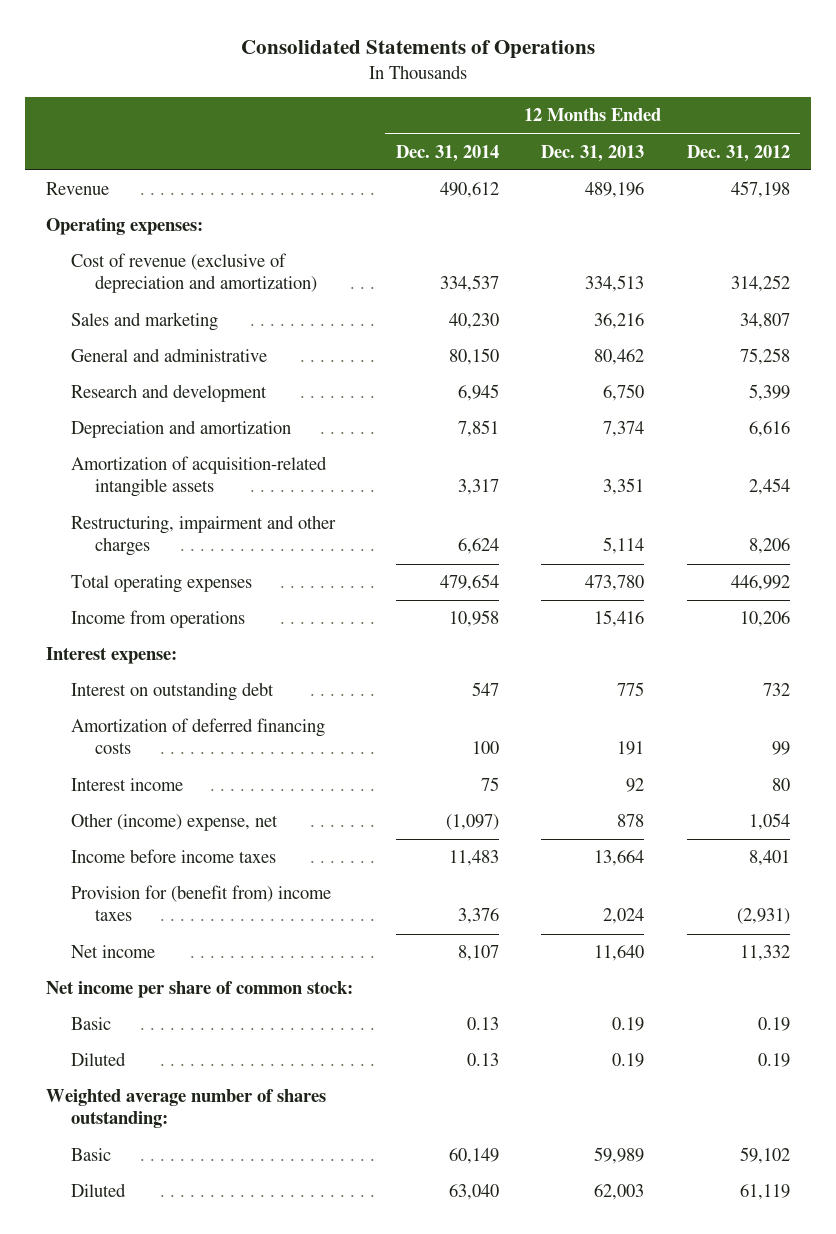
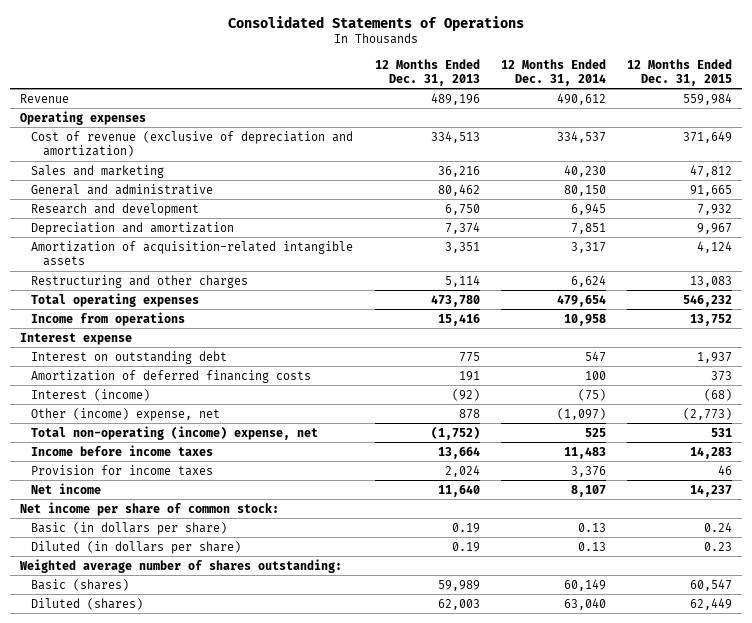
- | 12 Months Ended Dec. 31, 2014 | 12 Months Ended Dec. 31, 2013 | 12 Months Ended Dec. 31, 2012
+ | 12 Months Ended Dec. 31, 2013 | 12 Months Ended Dec. 31, 2014 | 12 Months Ended Dec. 31, 2015
- Operating expenses:
+ Operating expenses
- Restructuring, impairment and other charges | 6,624 | 5,114 | 8,206
+ Restructuring and other charges | 5,114 | 6,624 | 13,083
- Interest expense:
+ Interest expense
- Interest income | 75 | 92 | 80
+ Interest (income) | (92) | (75) | (68)
+ Total non-operating (income) expense, net | (1,752) | 525 | 531
- Provision for (benefit from) income taxes | 3,376 | 2,024 | (2,931)
+ Provision for income taxes | 2,024 | 3,376 | 46
- Basic | 0.13 | 0.19 | 0.19
- Diluted | 0.13 | 0.19 | 0.19
+ Basic (in dollars per share) | 0.19 | 0.13 | 0.24
+ Diluted (in dollars per share) | 0.19 | 0.13 | 0.23
- Basic | 60,149 | 59,989 | 59,102
- Diluted | 63,040 | 62,003 | 61,119
+ Basic (shares) | 59,989 | 60,149 | 60,547
+ Diluted (shares) | 62,003 | 63,040 | 62,449

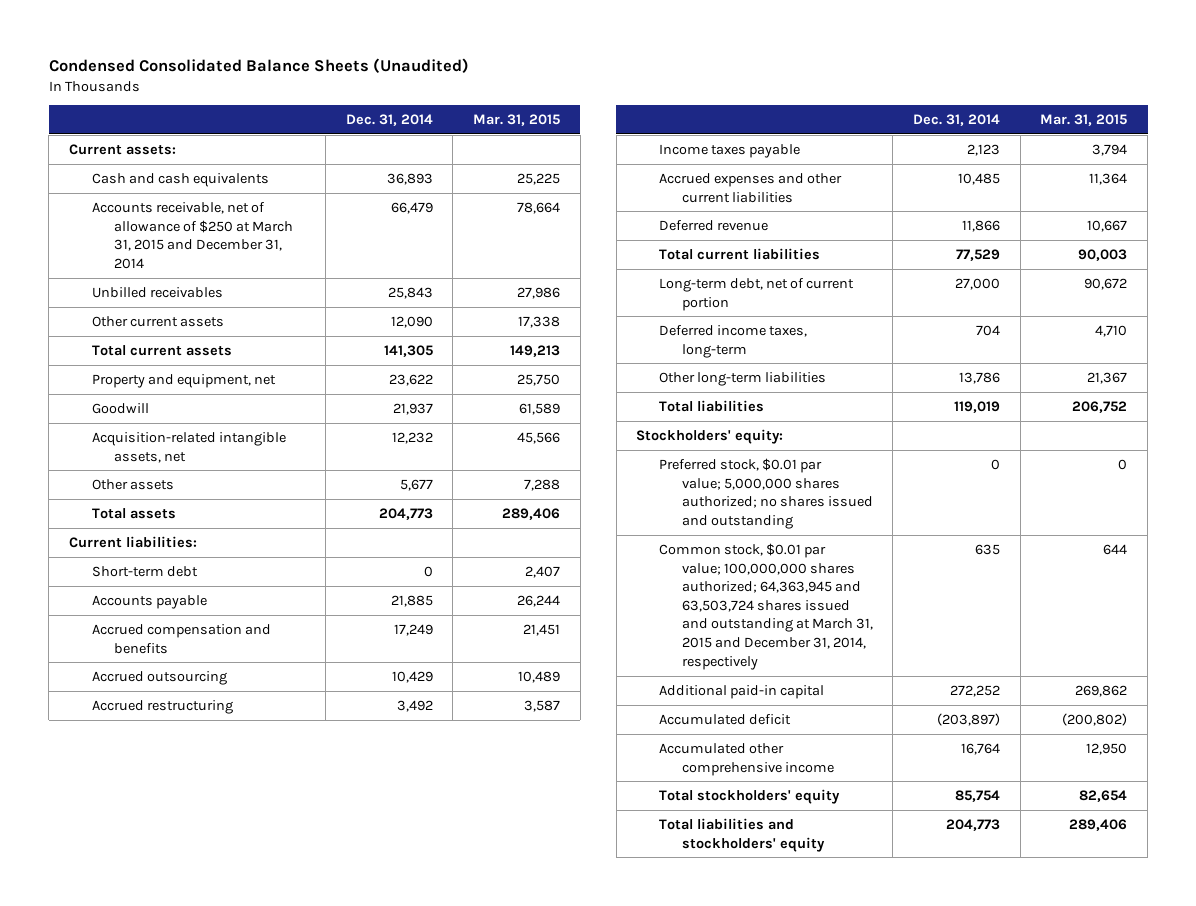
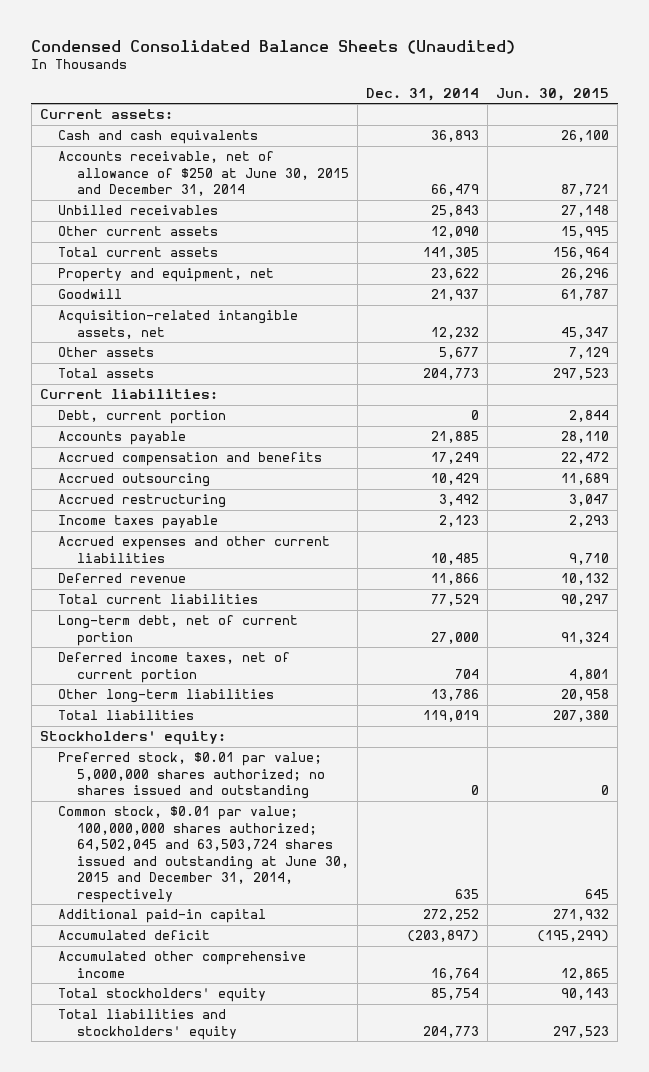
- | Dec. 31, 2014 | Mar. 31, 2015
+ | Dec. 31, 2014 | Jun. 30, 2015
- Accounts receivable, net of allowance of $250 at March 31, 2015 and December 31, 2014 | 66,479 | 78,664
+ Accounts receivable, net of allowance of $250 at June 30, 2015 and December 31, 2014 | 66,479 | 87,721
- Short-term debt | 0 | 2,407
+ Debt, current portion | 0 | 2,844
- Deferred income taxes, long-term | 704 | 4,710
+ Deferred income taxes, net of current portion | 704 | 4,801
- Common stock, $0.01 par value; 100,000,000 shares authorized; 64,363,945 and 63,503,724 shares issued and outstanding at March 31, 2015 and December 31, 2014, respectively | 635 | 644
+ Common stock, $0.01 par value; 100,000,000 shares authorized; 64,502,045 and 63,503,724 shares issued and outstanding at June 30, 2015 and December 31, 2014, respectively | 635 | 645

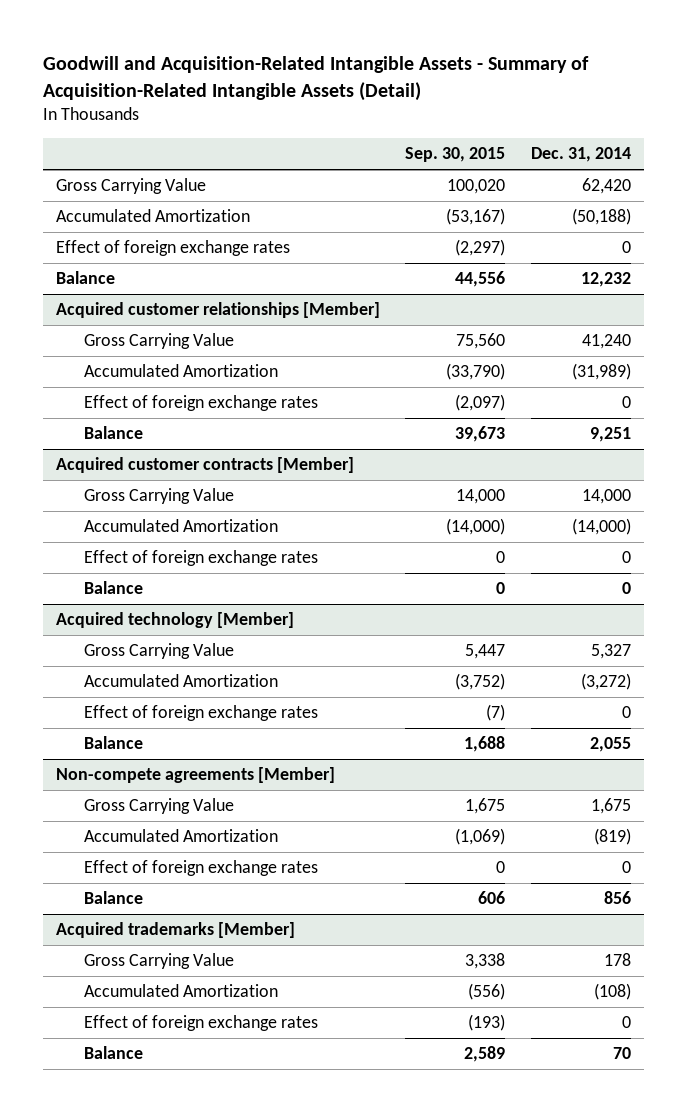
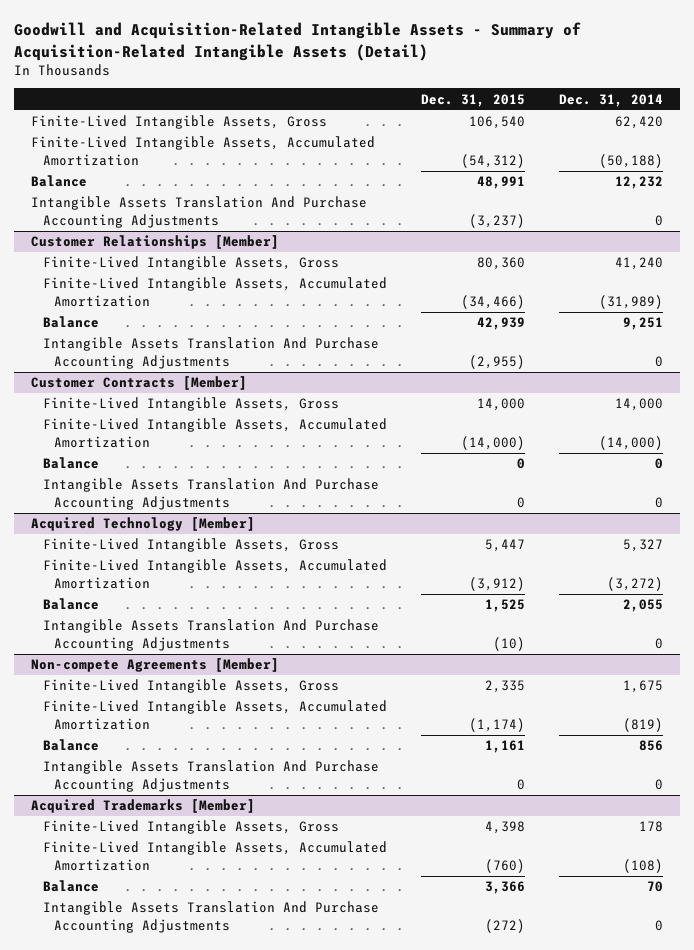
- | Sep. 30, 2015 | Dec. 31, 2014
+ | Dec. 31, 2015 | Dec. 31, 2014
- Gross Carrying Value | 100,020 | 62,420
- Accumulated Amortization | (53,167) | (50,188)
- Effect of foreign exchange rates | (2,297) | 0
+ Finite-Lived Intangible Assets, Gross | 106,540 | 62,420
+ Finite-Lived Intangible Assets, Accumulated Amortization | (54,312) | (50,188)
- Acquired customer relationships [Member]
- Gross Carrying Value | 75,560 | 41,240
- Accumulated Amortization | (33,790) | (31,989)
- Effect of foreign exchange rates | (2,097) | 0
+ Intangible Assets Translation And Purchase Accounting Adjustments | (3,237) | 0
+ Customer Relationships [Member]
+ Finite-Lived Intangible Assets, Gross | 80,360 | 41,240
+ Finite-Lived Intangible Assets, Accumulated Amortization | (34,466) | (31,989)
- Acquired customer contracts [Member]
- Gross Carrying Value | 14,000 | 14,000
- Accumulated Amortization | (14,000) | (14,000)
- Effect of foreign exchange rates | 0 | 0
+ Intangible Assets Translation And Purchase Accounting Adjustments | (2,955) | 0
+ Customer Contracts [Member]
+ Finite-Lived Intangible Assets, Gross | 14,000 | 14,000
+ Finite-Lived Intangible Assets, Accumulated Amortization | (14,000) | (14,000)
- Acquired technology [Member]
- Gross Carrying Value | 5,447 | 5,327
- Accumulated Amortization | (3,752) | (3,272)
- Effect of foreign exchange rates | (7) | 0
+ Intangible Assets Translation And Purchase Accounting Adjustments | 0 | 0
+ Acquired Technology [Member]
+ Finite-Lived Intangible Assets, Gross | 5,447 | 5,327
+ Finite-Lived Intangible Assets, Accumulated Amortization | (3,912) | (3,272)
- Non-compete agreements [Member]
- Gross Carrying Value | 1,675 | 1,675
- Accumulated Amortization | (1,069) | (819)
- Effect of foreign exchange rates | 0 | 0
+ Intangible Assets Translation And Purchase Accounting Adjustments | (10) | 0
+ Non-compete Agreements [Member]
+ Finite-Lived Intangible Assets, Gross | 2,335 | 1,675
+ Finite-Lived Intangible Assets, Accumulated Amortization | (1,174) | (819)
- Acquired trademarks [Member]
- Gross Carrying Value | 3,338 | 178
- Accumulated Amortization | (556) | (108)
- Effect of foreign exchange rates | (193) | 0
+ Intangible Assets Translation And Purchase Accounting Adjustments | 0 | 0
+ Acquired Trademarks [Member]
+ Finite-Lived Intangible Assets, Gross | 4,398 | 178
+ Finite-Lived Intangible Assets, Accumulated Amortization | (760) | (108)
+ Intangible Assets Translation And Purchase Accounting Adjustments | (272) | 0

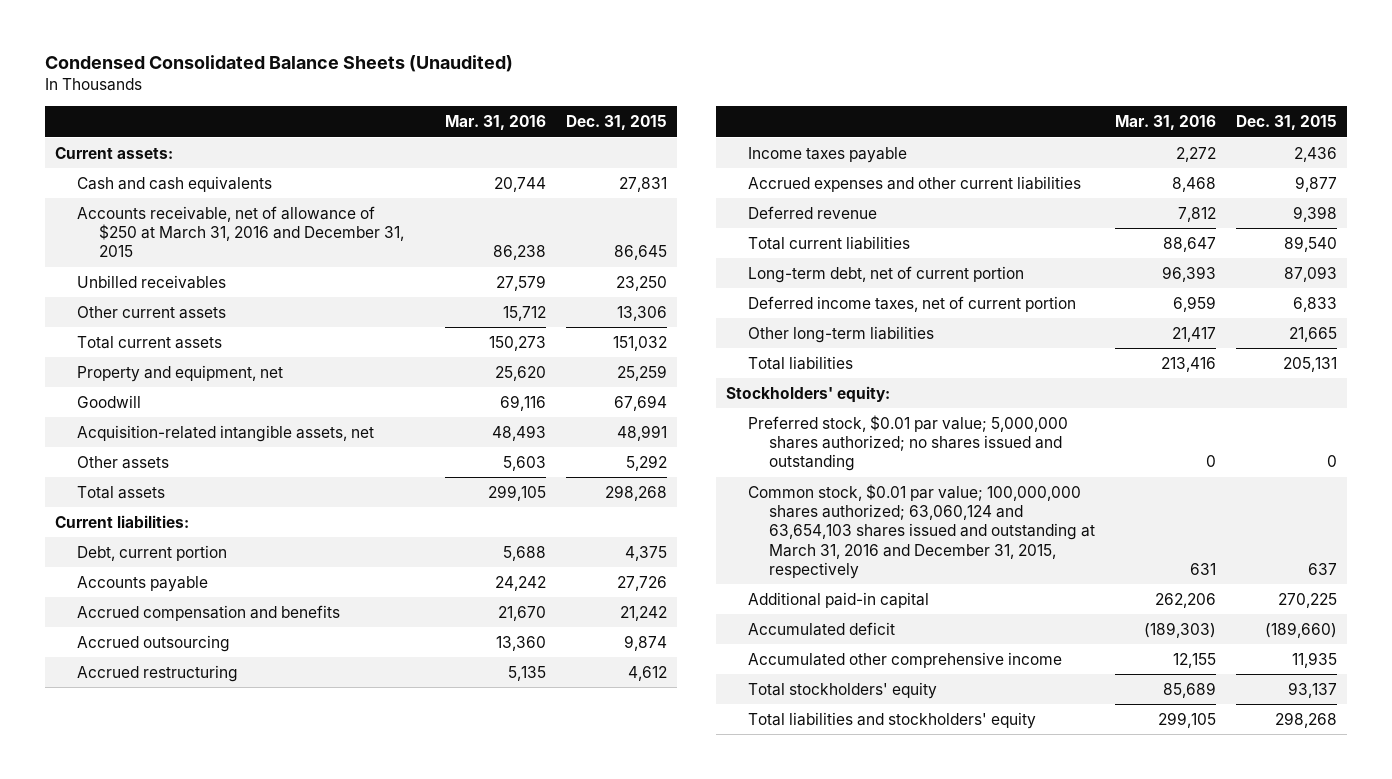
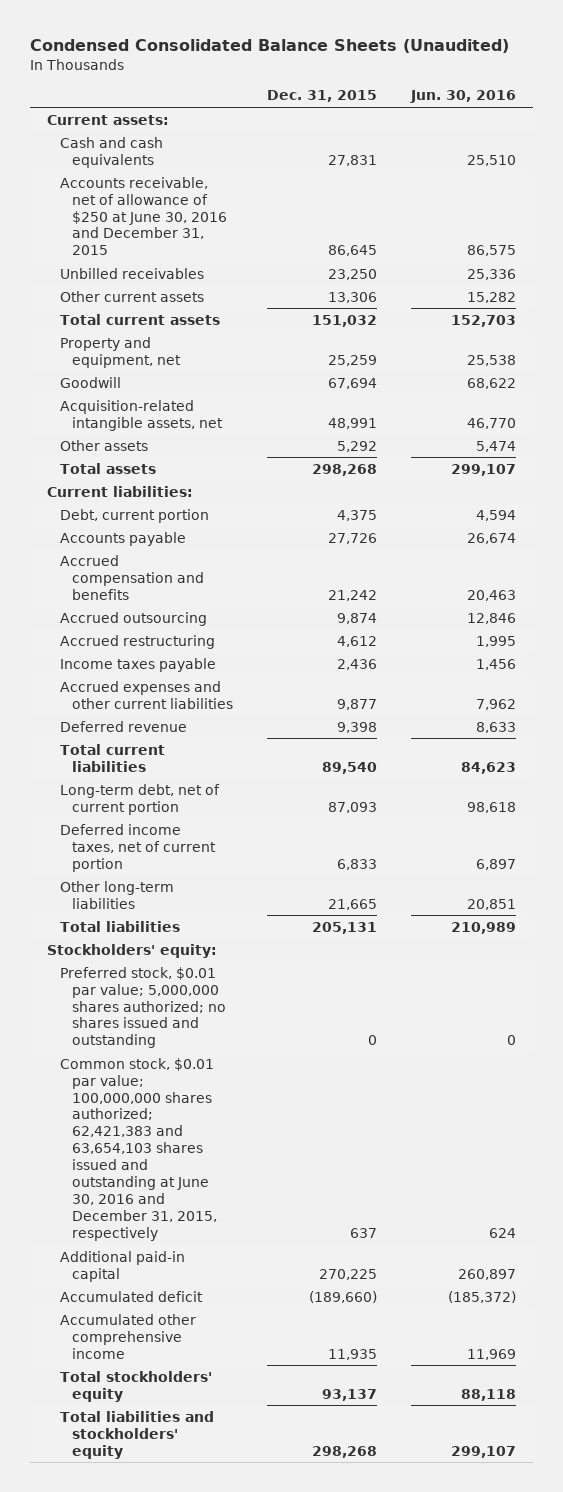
- | Mar. 31, 2016 | Dec. 31, 2015
+ | Dec. 31, 2015 | Jun. 30, 2016
- Accounts receivable, net of allowance of $250 at March 31, 2016 and December 31, 2015 | 86,238 | 86,645
+ Accounts receivable, net of allowance of $250 at June 30, 2016 and December 31, 2015 | 86,645 | 86,575
- Common stock, $0.01 par value; 100,000,000 shares authorized; 63,060,124 and 63,654,103 shares issued and outstanding at March 31, 2016 and December 31, 2015, respectively | 631 | 637
+ Common stock, $0.01 par value; 100,000,000 shares authorized; 62,421,383 and 63,654,103 shares issued and outstanding at June 30, 2016 and December 31, 2015, respectively | 637 | 624

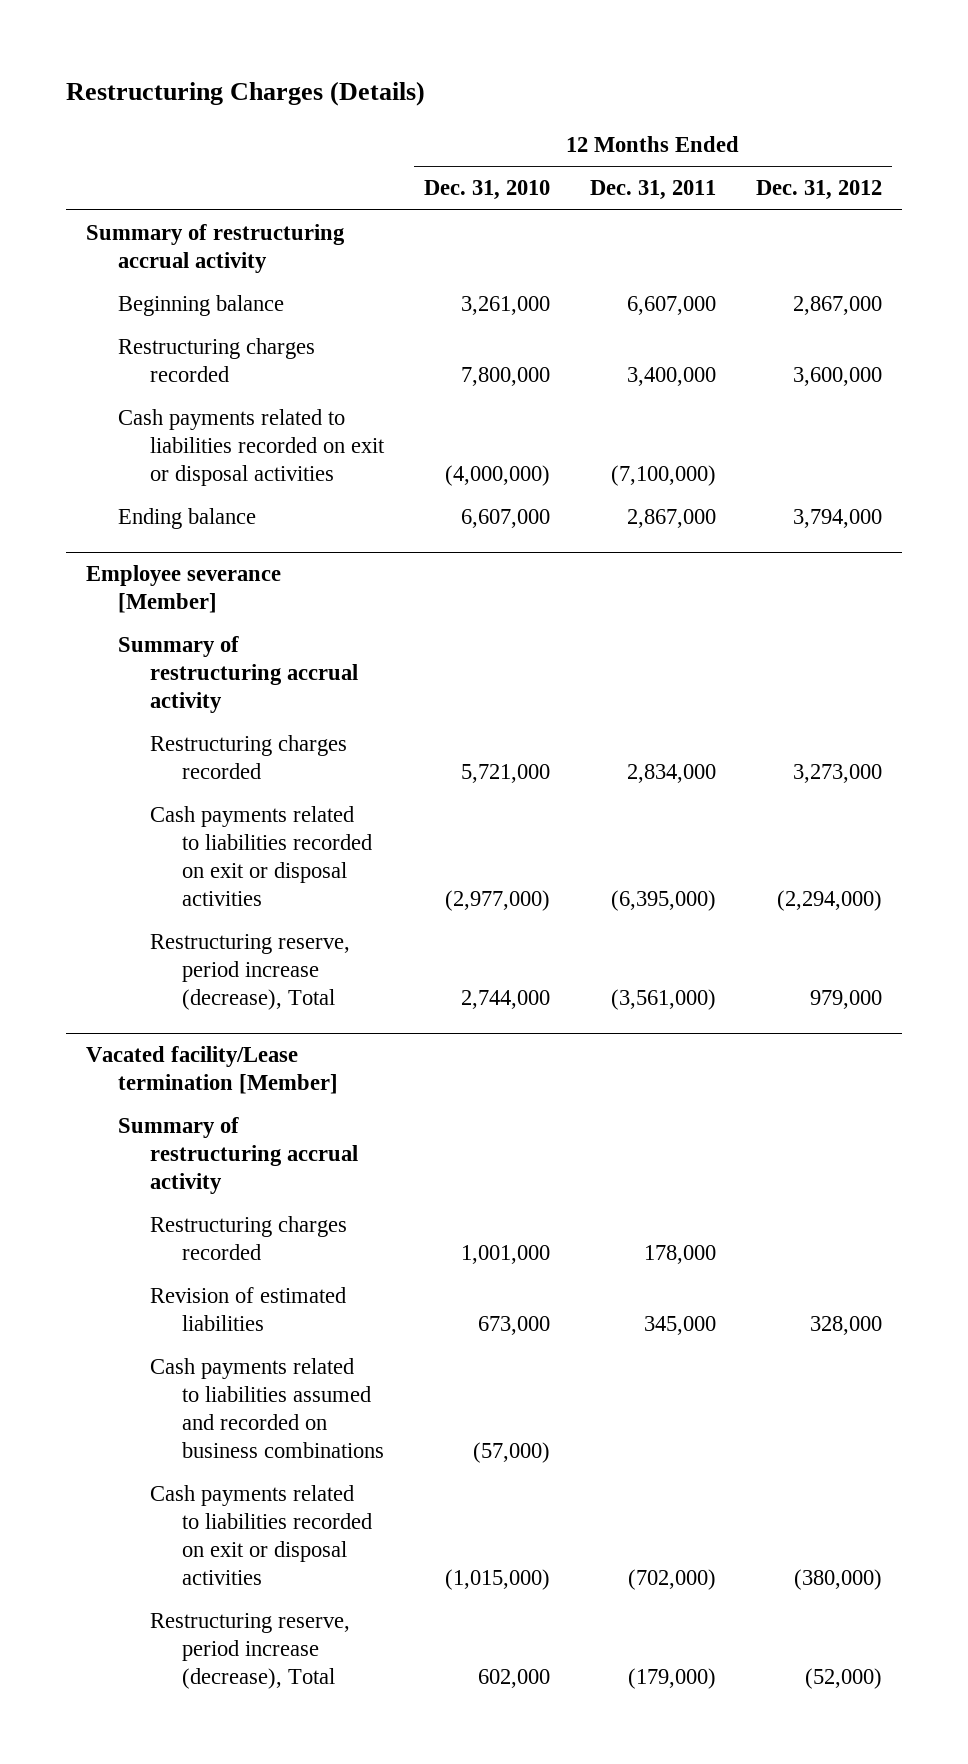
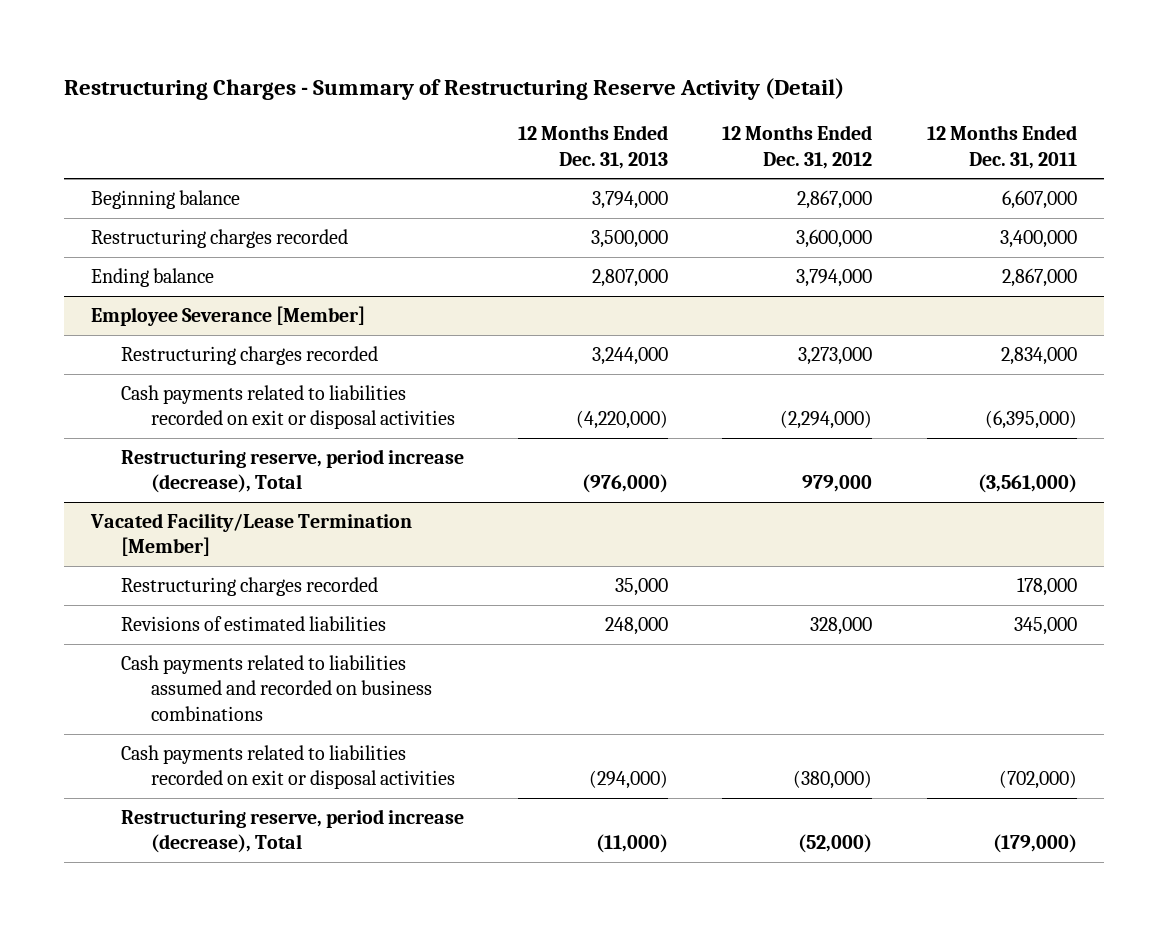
- Restructuring Charges (Details)
+ Restructuring Charges - Summary of Restructuring Reserve Activity (Detail)
- | 12 Months Ended Dec. 31, 2010 | 12 Months Ended Dec. 31, 2011 | 12 Months Ended Dec. 31, 2012
+ | 12 Months Ended Dec. 31, 2013 | 12 Months Ended Dec. 31, 2012 | 12 Months Ended Dec. 31, 2011
- Summary of restructuring accrual activity
- Cash payments related to liabilities recorded on exit or disposal activities | (4,000,000) | (7,100,000) |
- Employee severance [Member]
- Summary of restructuring accrual activity
+ Employee Severance [Member]
- Vacated facility/Lease termination [Member]
- Summary of restructuring accrual activity
+ Vacated Facility/Lease Termination [Member]
- Revision of estimated liabilities | 673,000 | 345,000 | 328,000
+ Revisions of estimated liabilities | 248,000 | 328,000 | 345,000

